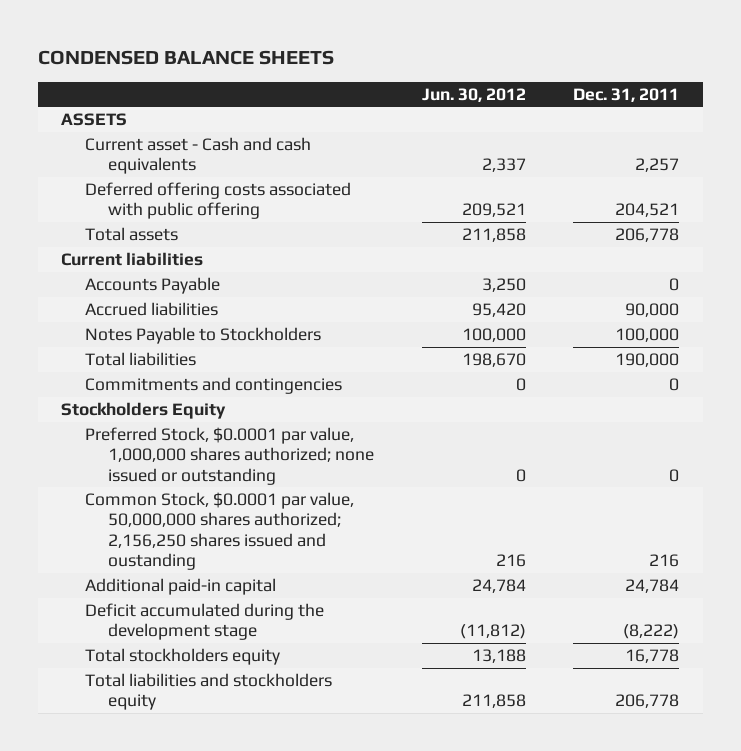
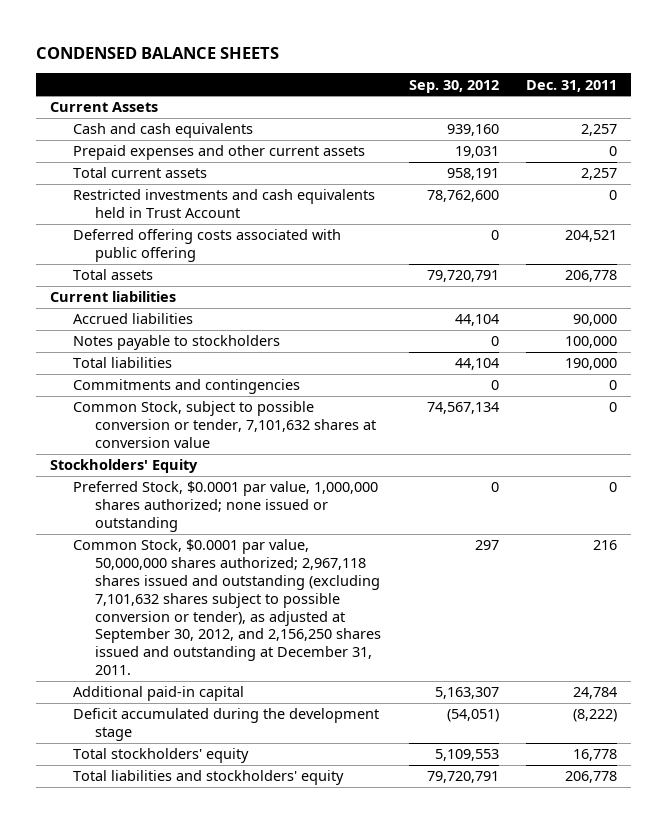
- | Jun. 30, 2012 | Dec. 31, 2011
+ | Sep. 30, 2012 | Dec. 31, 2011
- ASSETS
- Current asset - Cash and cash equivalents | 2,337 | 2,257
+ Current Assets
+ Cash and cash equivalents | 939,160 | 2,257
+ Prepaid expenses and other current assets | 19,031 | 0
+ Total current assets | 958,191 | 2,257
+ Restricted investments and cash equivalents held in Trust Account | 78,762,600 | 0
- Accounts Payable | 3,250 | 0
- Notes Payable to Stockholders | 100,000 | 100,000
+ Notes payable to stockholders | 0 | 100,000
- Stockholders Equity
+ Common Stock, subject to possible conversion or tender, 7,101,632 shares at conversion value | 74,567,134 | 0
+ Stockholders' Equity
- Common Stock, $0.0001 par value, 50,000,000 shares authorized; 2,156,250 shares issued and oustanding | 216 | 216
+ Common Stock, $0.0001 par value, 50,000,000 shares authorized; 2,967,118 shares issued and outstanding (excluding 7,101,632 shares subject to possible conversion or tender), as adjusted at September 30, 2012, and 2,156,250 shares issued and outstanding at December 31, 2011. | 297 | 216
- Total stockholders equity | 13,188 | 16,778
- Total liabilities and stockholders equity | 211,858 | 206,778
+ Total stockholders' equity | 5,109,553 | 16,778
+ Total liabilities and stockholders' equity | 79,720,791 | 206,778

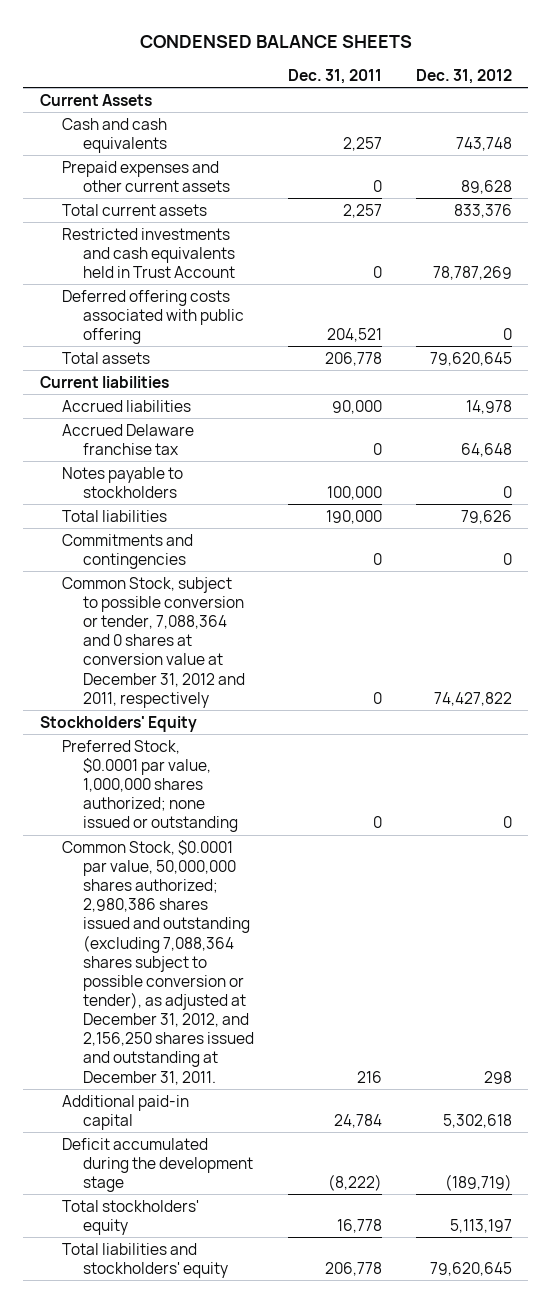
- | Sep. 30, 2012 | Dec. 31, 2011
+ | Dec. 31, 2011 | Dec. 31, 2012
+ Accrued Delaware franchise tax | 0 | 64,648
- Common Stock, subject to possible conversion or tender, 7,101,632 shares at conversion value | 74,567,134 | 0
+ Common Stock, subject to possible conversion or tender, 7,088,364 and 0 shares at conversion value at December 31, 2012 and 2011, respectively | 0 | 74,427,822
- Common Stock, $0.0001 par value, 50,000,000 shares authorized; 2,967,118 shares issued and outstanding (excluding 7,101,632 shares subject to possible conversion or tender), as adjusted at September 30, 2012, and 2,156,250 shares issued and outstanding at December 31, 2011. | 297 | 216
+ Common Stock, $0.0001 par value, 50,000,000 shares authorized; 2,980,386 shares issued and outstanding (excluding 7,088,364 shares subject to possible conversion or tender), as adjusted at December 31, 2012, and 2,156,250 shares issued and outstanding at December 31, 2011. | 216 | 298

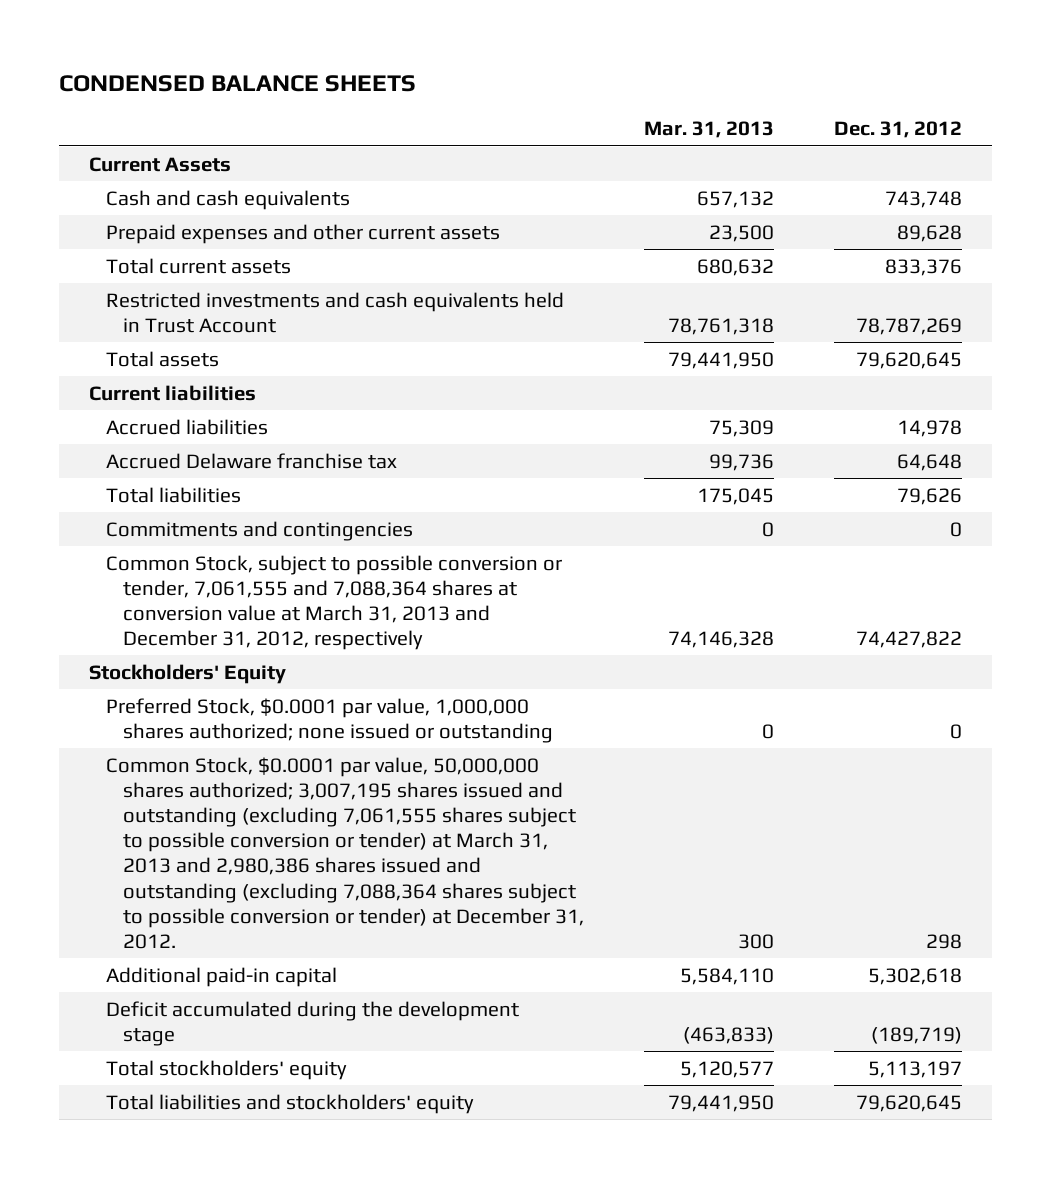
- | Dec. 31, 2011 | Dec. 31, 2012
+ | Mar. 31, 2013 | Dec. 31, 2012
- Deferred offering costs associated with public offering | 204,521 | 0
- Notes payable to stockholders | 100,000 | 0
- Common Stock, subject to possible conversion or tender, 7,088,364 and 0 shares at conversion value at December 31, 2012 and 2011, respectively | 0 | 74,427,822
+ Common Stock, subject to possible conversion or tender, 7,061,555 and 7,088,364 shares at conversion value at March 31, 2013 and December 31, 2012, respectively | 74,146,328 | 74,427,822
- Common Stock, $0.0001 par value, 50,000,000 shares authorized; 2,980,386 shares issued and outstanding (excluding 7,088,364 shares subject to possible conversion or tender), as adjusted at December 31, 2012, and 2,156,250 shares issued and outstanding at December 31, 2011. | 216 | 298
+ Common Stock, $0.0001 par value, 50,000,000 shares authorized; 3,007,195 shares issued and outstanding (excluding 7,061,555 shares subject to possible conversion or tender) at March 31, 2013 and 2,980,386 shares issued and outstanding (excluding 7,088,364 shares subject to possible conversion or tender) at December 31, 2012. | 300 | 298

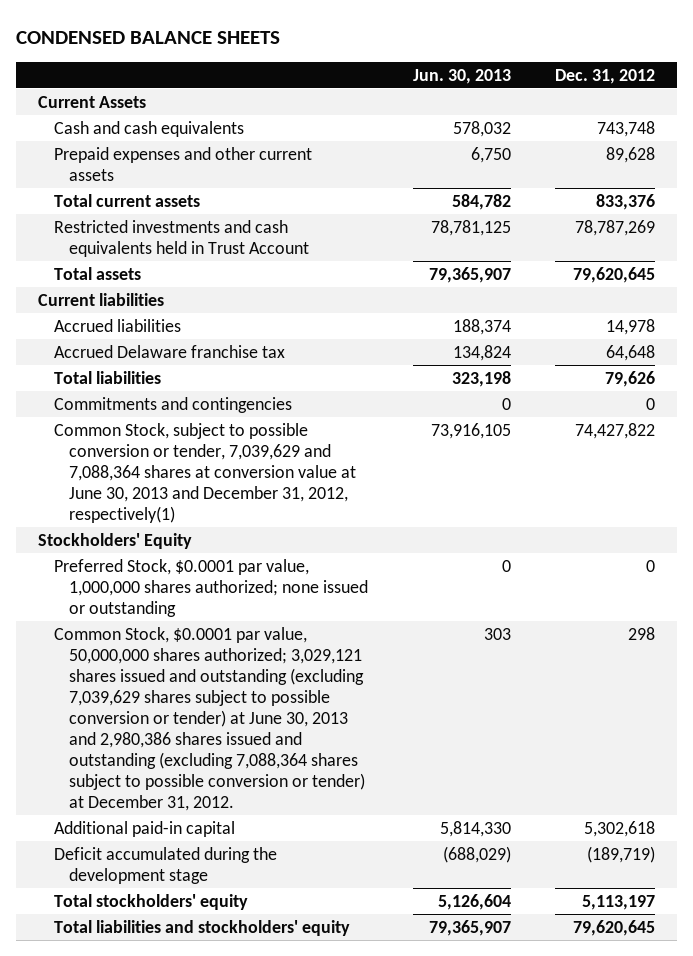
- | Mar. 31, 2013 | Dec. 31, 2012
+ | Jun. 30, 2013 | Dec. 31, 2012
- Common Stock, subject to possible conversion or tender, 7,061,555 and 7,088,364 shares at conversion value at March 31, 2013 and December 31, 2012, respectively | 74,146,328 | 74,427,822
+ Common Stock, subject to possible conversion or tender, 7,039,629 and 7,088,364 shares at conversion value at June 30, 2013 and December 31, 2012, respectively(1) | 73,916,105 | 74,427,822
- Common Stock, $0.0001 par value, 50,000,000 shares authorized; 3,007,195 shares issued and outstanding (excluding 7,061,555 shares subject to possible conversion or tender) at March 31, 2013 and 2,980,386 shares issued and outstanding (excluding 7,088,364 shares subject to possible conversion or tender) at December 31, 2012. | 300 | 298
+ Common Stock, $0.0001 par value, 50,000,000 shares authorized; 3,029,121 shares issued and outstanding (excluding 7,039,629 shares subject to possible conversion or tender) at June 30, 2013 and 2,980,386 shares issued and outstanding (excluding 7,088,364 shares subject to possible conversion or tender) at December 31, 2012. | 303 | 298

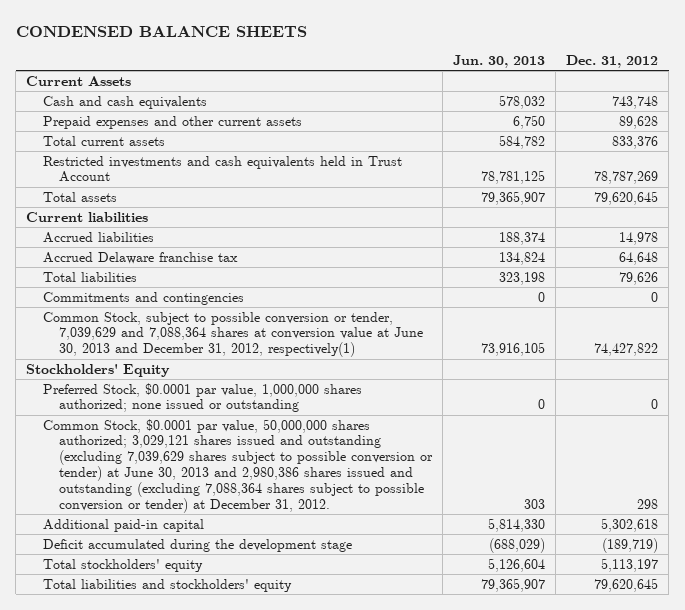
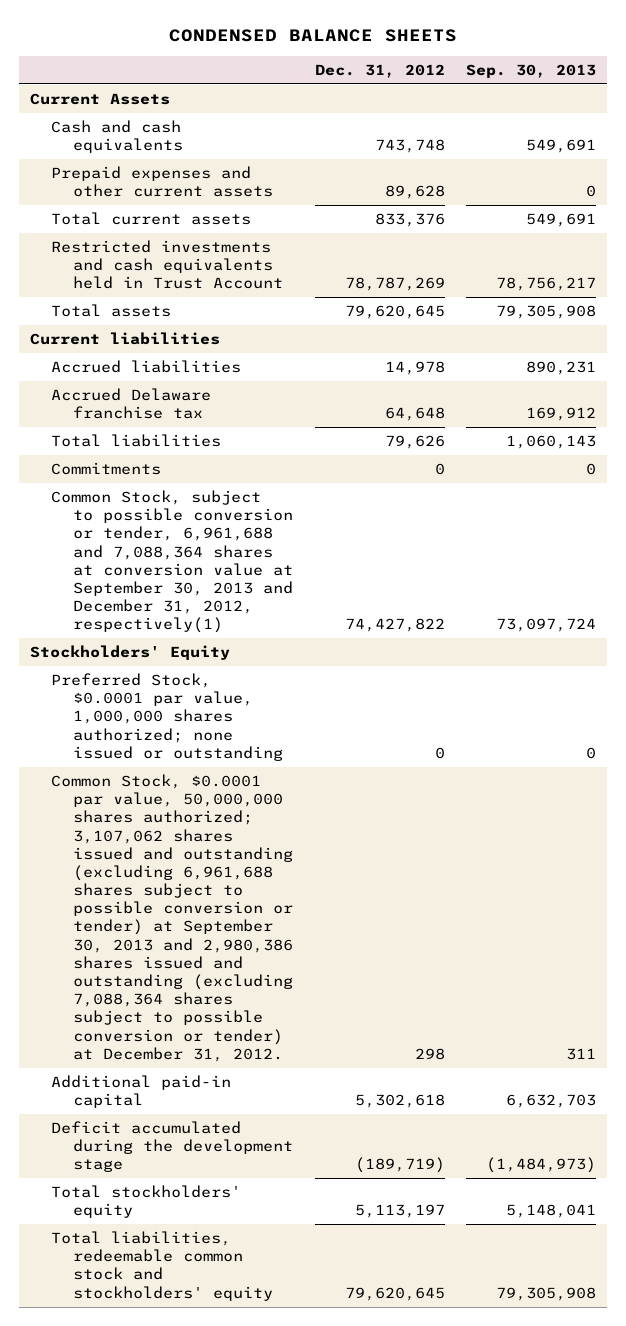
- | Jun. 30, 2013 | Dec. 31, 2012
+ | Dec. 31, 2012 | Sep. 30, 2013
- Commitments and contingencies | 0 | 0
- Common Stock, subject to possible conversion or tender, 7,039,629 and 7,088,364 shares at conversion value at June 30, 2013 and December 31, 2012, respectively(1) | 73,916,105 | 74,427,822
+ Commitments | 0 | 0
+ Common Stock, subject to possible conversion or tender, 6,961,688 and 7,088,364 shares at conversion value at September 30, 2013 and December 31, 2012, respectively(1) | 74,427,822 | 73,097,724
- Common Stock, $0.0001 par value, 50,000,000 shares authorized; 3,029,121 shares issued and outstanding (excluding 7,039,629 shares subject to possible conversion or tender) at June 30, 2013 and 2,980,386 shares issued and outstanding (excluding 7,088,364 shares subject to possible conversion or tender) at December 31, 2012. | 303 | 298
+ Common Stock, $0.0001 par value, 50,000,000 shares authorized; 3,107,062 shares issued and outstanding (excluding 6,961,688 shares subject to possible conversion or tender) at September 30, 2013 and 2,980,386 shares issued and outstanding (excluding 7,088,364 shares subject to possible conversion or tender) at December 31, 2012. | 298 | 311
- Total liabilities and stockholders' equity | 79,365,907 | 79,620,645
+ Total liabilities, redeemable common stock and stockholders' equity | 79,620,645 | 79,305,908

